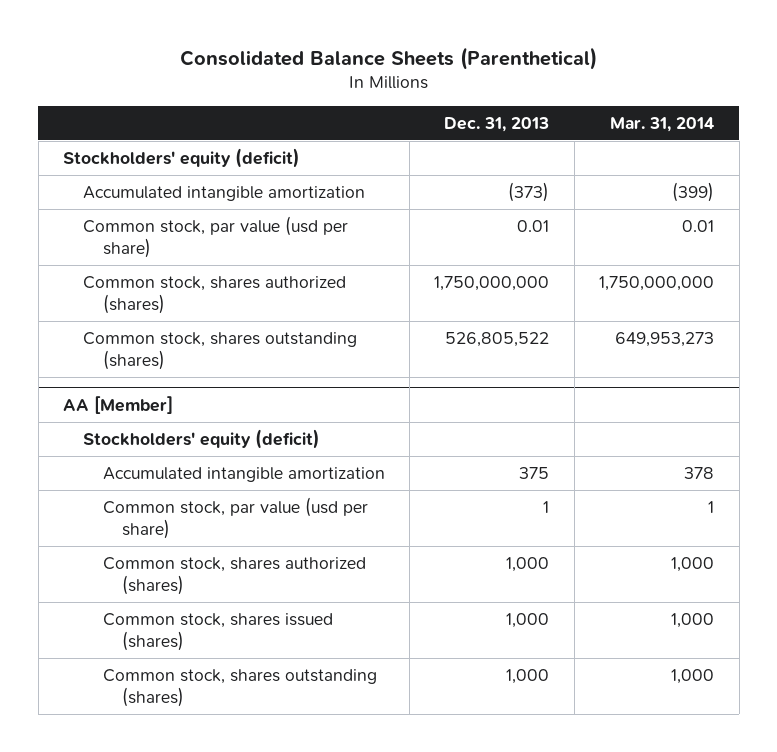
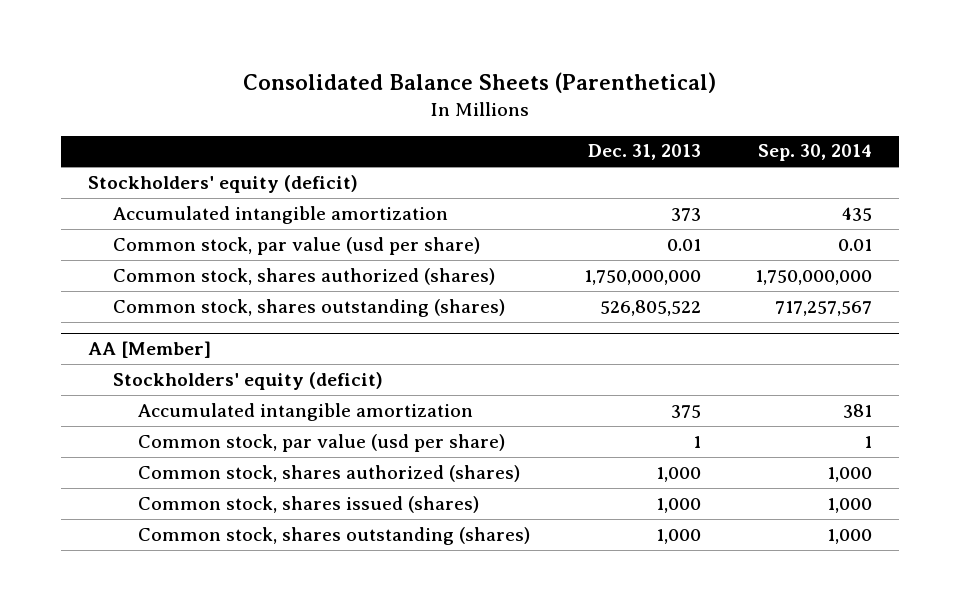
- | Dec. 31, 2013 | Mar. 31, 2014
+ | Dec. 31, 2013 | Sep. 30, 2014
- Accumulated intangible amortization | (373) | (399)
+ Accumulated intangible amortization | 373 | 435

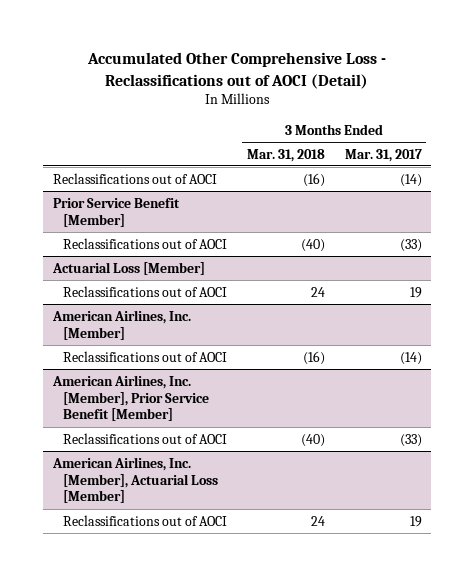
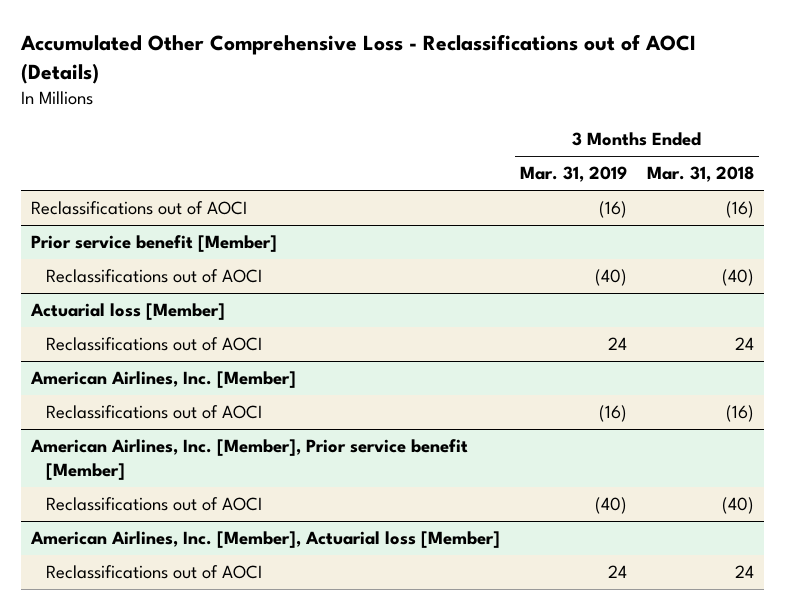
- Accumulated Other Comprehensive Loss - Reclassifications out of AOCI (Detail)
+ Accumulated Other Comprehensive Loss - Reclassifications out of AOCI (Details)
- | 3 Months Ended Mar. 31, 2018 | 3 Months Ended Mar. 31, 2017
+ | 3 Months Ended Mar. 31, 2019 | 3 Months Ended Mar. 31, 2018
- Prior Service Benefit [Member]
+ Prior service benefit [Member]
- Actuarial Loss [Member]
+ Actuarial loss [Member]
- American Airlines, Inc. [Member], Prior Service Benefit [Member]
+ American Airlines, Inc. [Member], Prior service benefit [Member]
- American Airlines, Inc. [Member], Actuarial Loss [Member]
+ American Airlines, Inc. [Member], Actuarial loss [Member]

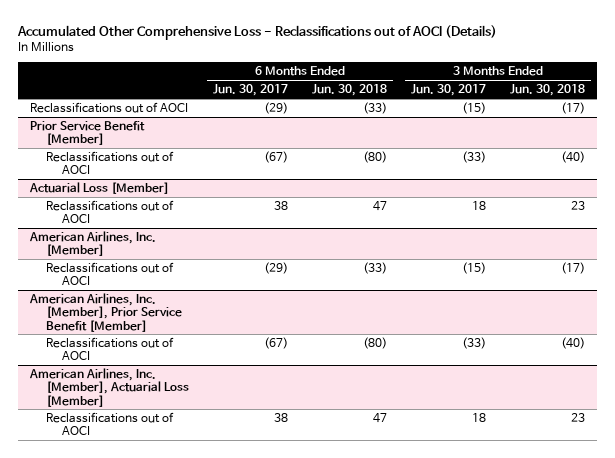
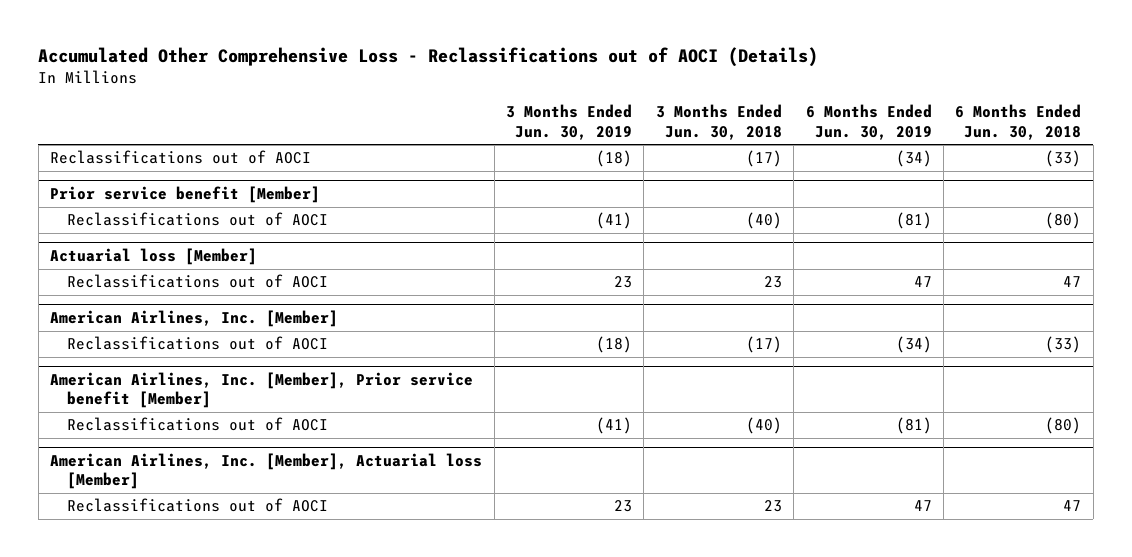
- | 6 Months Ended Jun. 30, 2017 | 6 Months Ended Jun. 30, 2018 | 3 Months Ended Jun. 30, 2017 | 3 Months Ended Jun. 30, 2018
+ | 3 Months Ended Jun. 30, 2019 | 3 Months Ended Jun. 30, 2018 | 6 Months Ended Jun. 30, 2019 | 6 Months Ended Jun. 30, 2018
- Prior Service Benefit [Member]
+ Prior service benefit [Member]
- Actuarial Loss [Member]
+ Actuarial loss [Member]
- American Airlines, Inc. [Member], Prior Service Benefit [Member]
+ American Airlines, Inc. [Member], Prior service benefit [Member]
- American Airlines, Inc. [Member], Actuarial Loss [Member]
+ American Airlines, Inc. [Member], Actuarial loss [Member]

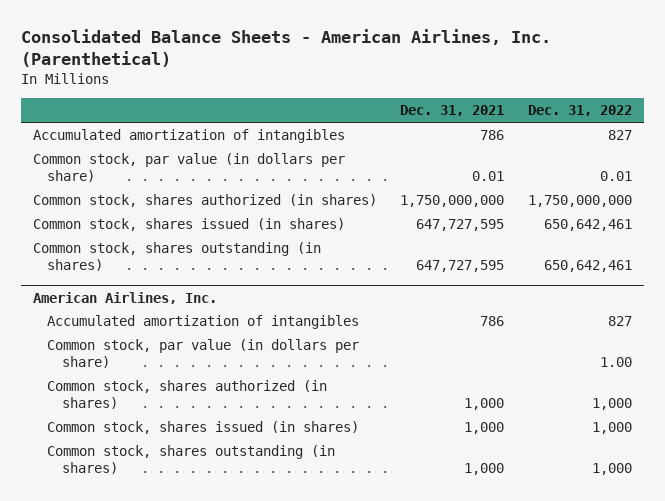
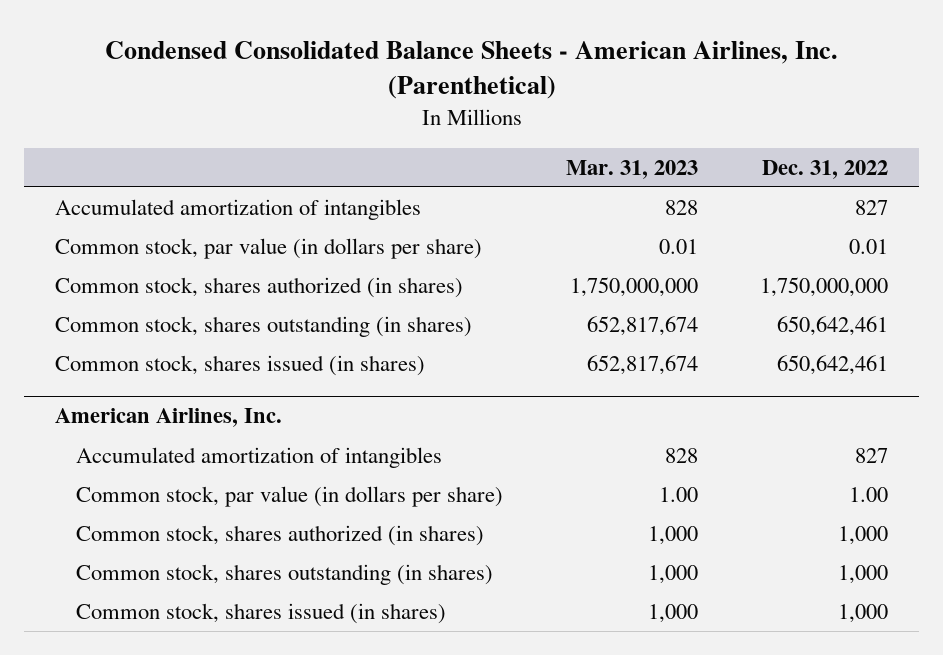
- Consolidated Balance Sheets - American Airlines, Inc. (Parenthetical)
+ Condensed Consolidated Balance Sheets - American Airlines, Inc. (Parenthetical)
- | Dec. 31, 2021 | Dec. 31, 2022
+ | Mar. 31, 2023 | Dec. 31, 2022
moved down: Common stock, shares issued (in shares) | 652,817,674 | 650,642,461
@ American Airlines, Inc.
moved down: Common stock, shares issued (in shares) | 1,000 | 1,000

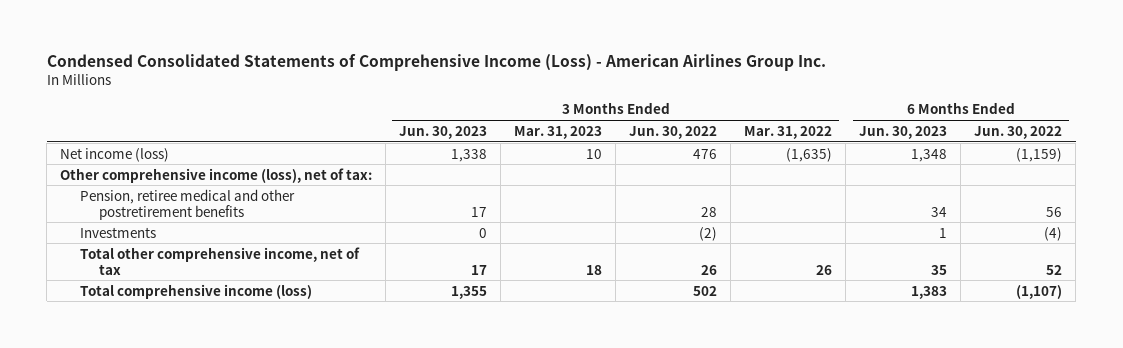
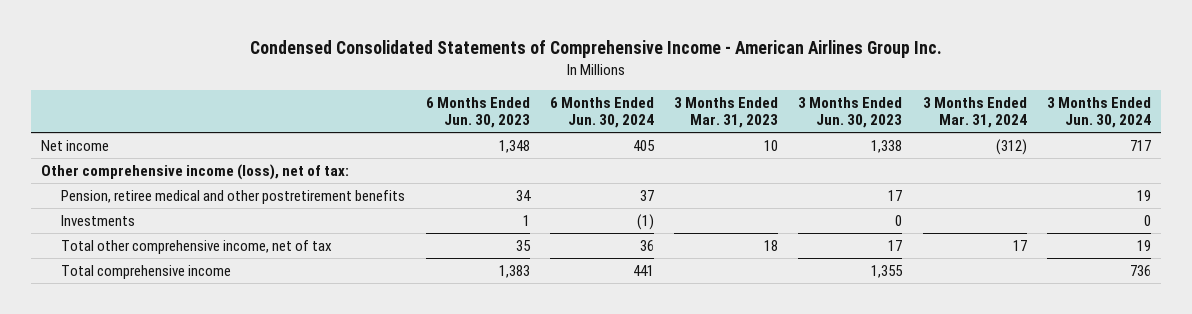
- Condensed Consolidated Statements of Comprehensive Income (Loss) - American Airlines Group Inc.
+ Condensed Consolidated Statements of Comprehensive Income - American Airlines Group Inc.
- | 3 Months Ended Jun. 30, 2023 | 3 Months Ended Mar. 31, 2023 | 3 Months Ended Jun. 30, 2022 | 3 Months Ended Mar. 31, 2022 | 6 Months Ended Jun. 30, 2023 | 6 Months Ended Jun. 30, 2022
+ | 6 Months Ended Jun. 30, 2023 | 6 Months Ended Jun. 30, 2024 | 3 Months Ended Mar. 31, 2023 | 3 Months Ended Jun. 30, 2023 | 3 Months Ended Mar. 31, 2024 | 3 Months Ended Jun. 30, 2024
- Net income (loss) | 1,338 | 10 | 476 | (1,635) | 1,348 | (1,159)
+ Net income | 1,348 | 405 | 10 | 1,338 | (312) | 717
- Total comprehensive income (loss) | 1,355 | | 502 | | 1,383 | (1,107)
+ Total comprehensive income | 1,383 | 441 | | 1,355 | | 736

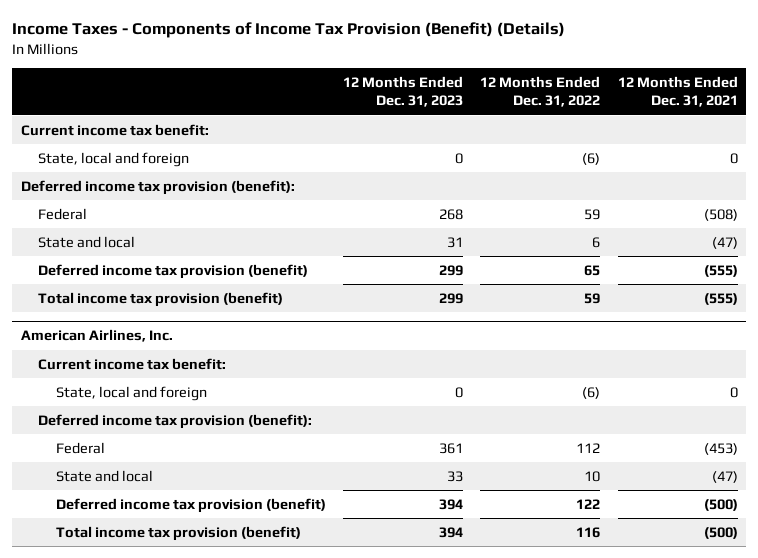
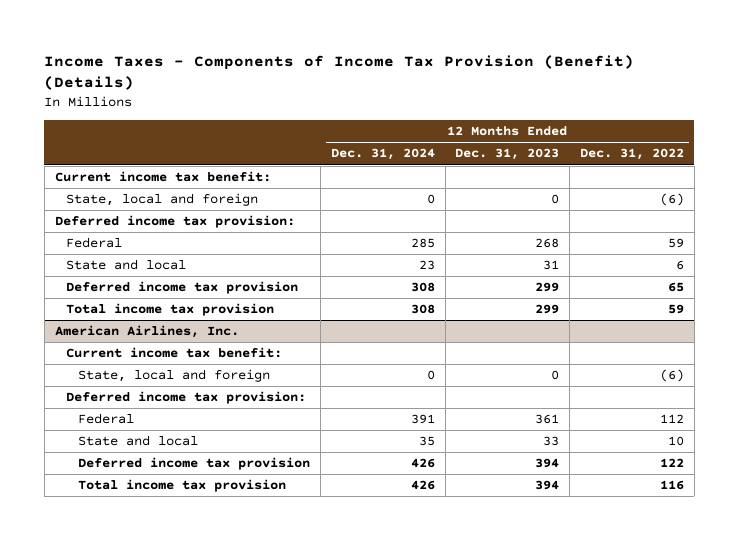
- | 12 Months Ended Dec. 31, 2023 | 12 Months Ended Dec. 31, 2022 | 12 Months Ended Dec. 31, 2021
+ | 12 Months Ended Dec. 31, 2024 | 12 Months Ended Dec. 31, 2023 | 12 Months Ended Dec. 31, 2022
- Deferred income tax provision (benefit):
+ Deferred income tax provision:
- Deferred income tax provision (benefit) | 299 | 65 | (555)
- Total income tax provision (benefit) | 299 | 59 | (555)
+ Deferred income tax provision | 308 | 299 | 65
+ Total income tax provision | 308 | 299 | 59
@ American Airlines, Inc.
- Deferred income tax provision (benefit):
+ Deferred income tax provision:
- Deferred income tax provision (benefit) | 394 | 122 | (500)
- Total income tax provision (benefit) | 394 | 116 | (500)
+ Deferred income tax provision | 426 | 394 | 122
+ Total income tax provision | 426 | 394 | 116

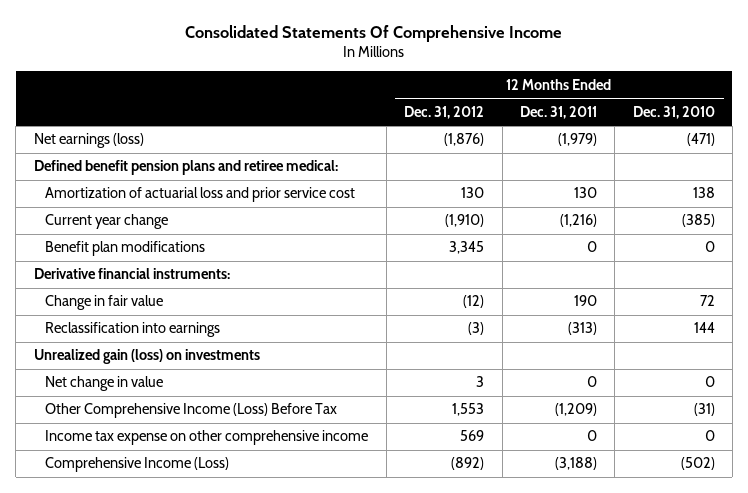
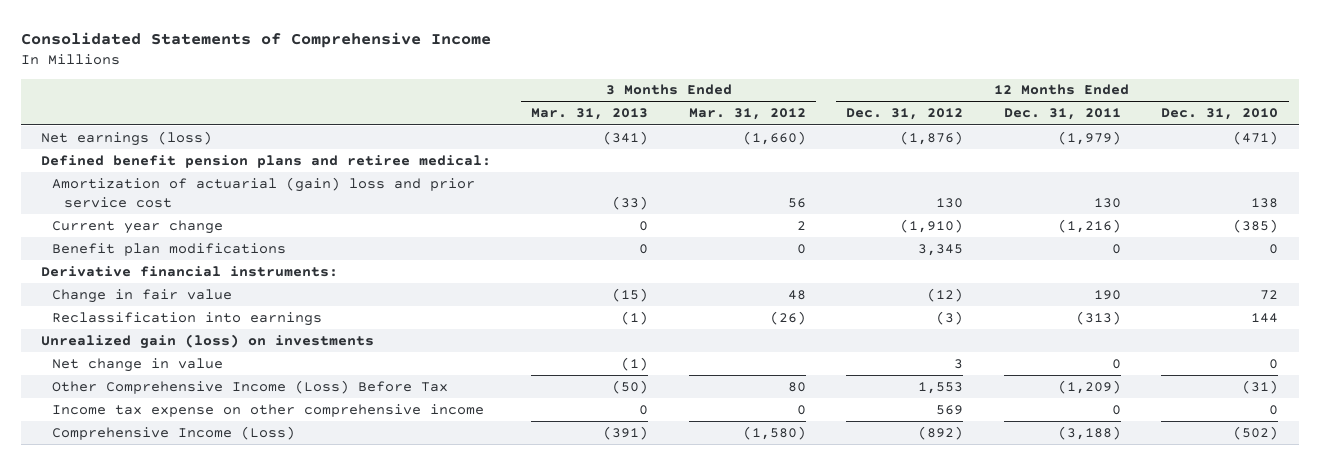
- Consolidated Statements Of Comprehensive Income
+ Consolidated Statements of Comprehensive Income
- | 12 Months Ended Dec. 31, 2012 | 12 Months Ended Dec. 31, 2011 | 12 Months Ended Dec. 31, 2010
+ | 3 Months Ended Mar. 31, 2013 | 3 Months Ended Mar. 31, 2012 | 12 Months Ended Dec. 31, 2012 | 12 Months Ended Dec. 31, 2011 | 12 Months Ended Dec. 31, 2010
- Amortization of actuarial loss and prior service cost | 130 | 130 | 138
+ Amortization of actuarial (gain) loss and prior service cost | (33) | 56 | 130 | 130 | 138

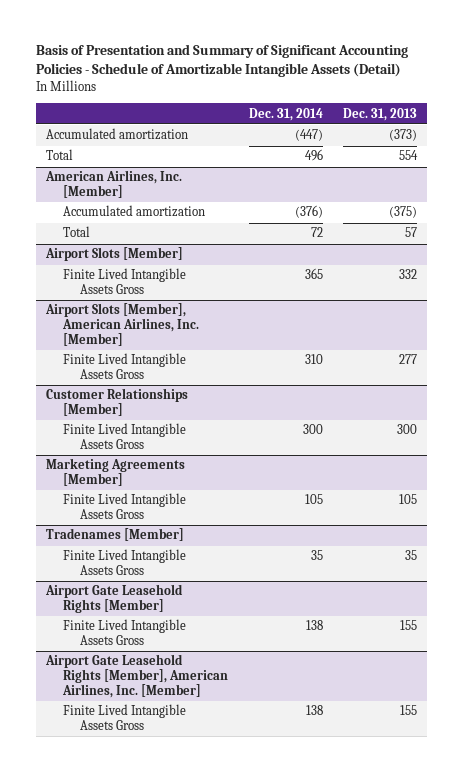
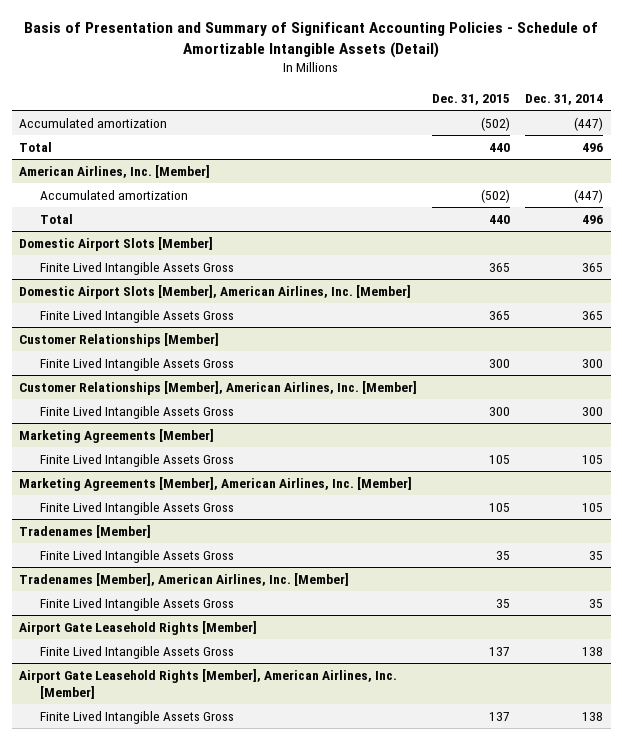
- | Dec. 31, 2014 | Dec. 31, 2013
+ | Dec. 31, 2015 | Dec. 31, 2014
@ American Airlines, Inc. [Member]
- Accumulated amortization | (376) | (375)
- Total | 72 | 57
- Airport Slots [Member]
@ American Airlines, Inc. [Member]
+ Accumulated amortization | (502) | (447)
+ Total | 440 | 496
+ Domestic Airport Slots [Member]
- Airport Slots [Member], American Airlines, Inc. [Member]
- Finite Lived Intangible Assets Gross | 310 | 277
+ Domestic Airport Slots [Member], American Airlines, Inc. [Member]
+ Finite Lived Intangible Assets Gross | 365 | 365
+ Customer Relationships [Member], American Airlines, Inc. [Member]
+ Finite Lived Intangible Assets Gross | 300 | 300
+ Marketing Agreements [Member], American Airlines, Inc. [Member]
+ Finite Lived Intangible Assets Gross | 105 | 105
+ Tradenames [Member], American Airlines, Inc. [Member]
+ Finite Lived Intangible Assets Gross | 35 | 35

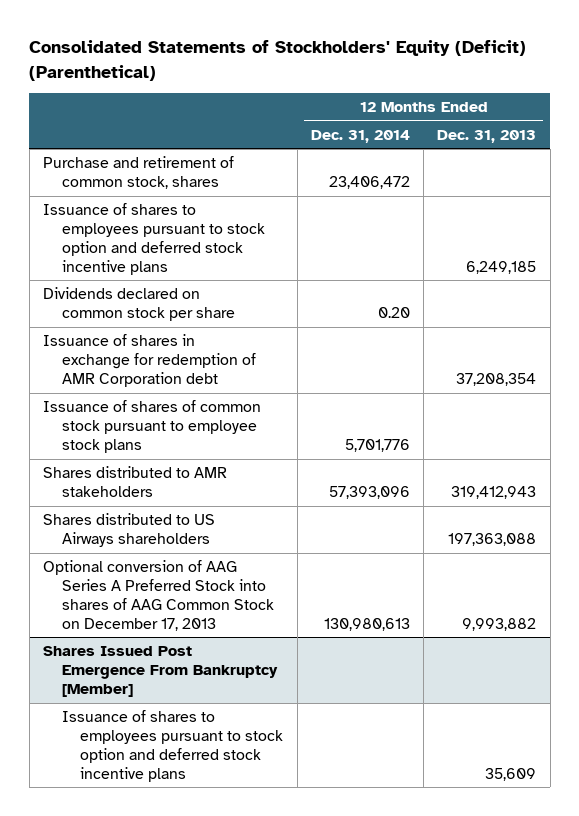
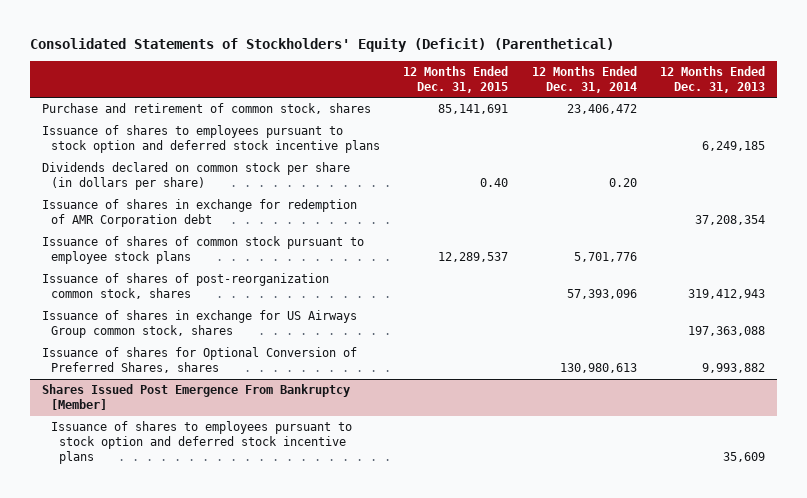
- | 12 Months Ended Dec. 31, 2014 | 12 Months Ended Dec. 31, 2013
+ | 12 Months Ended Dec. 31, 2015 | 12 Months Ended Dec. 31, 2014 | 12 Months Ended Dec. 31, 2013
- Dividends declared on common stock per share | 0.20 |
+ Dividends declared on common stock per share (in dollars per share) | 0.40 | 0.20 |
- Shares distributed to AMR stakeholders | 57,393,096 | 319,412,943
- Shares distributed to US Airways shareholders | | 197,363,088
- Optional conversion of AAG Series A Preferred Stock into shares of AAG Common Stock on December 17, 2013 | 130,980,613 | 9,993,882
+ Issuance of shares of post-reorganization common stock, shares | | 57,393,096 | 319,412,943
+ Issuance of shares in exchange for US Airways Group common stock, shares | | | 197,363,088
+ Issuance of shares for Optional Conversion of Preferred Shares, shares | | 130,980,613 | 9,993,882

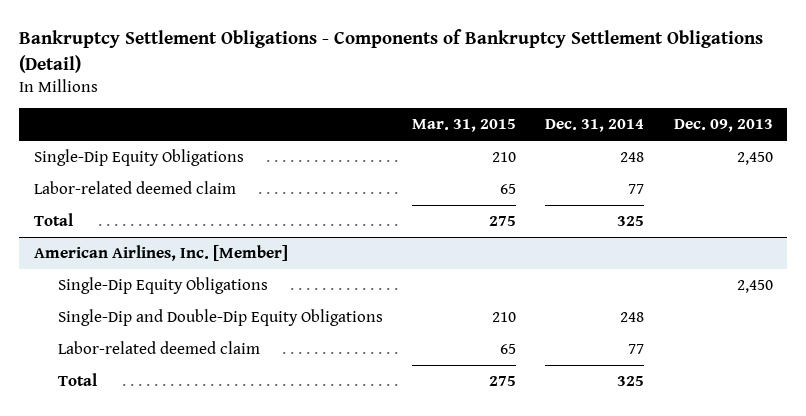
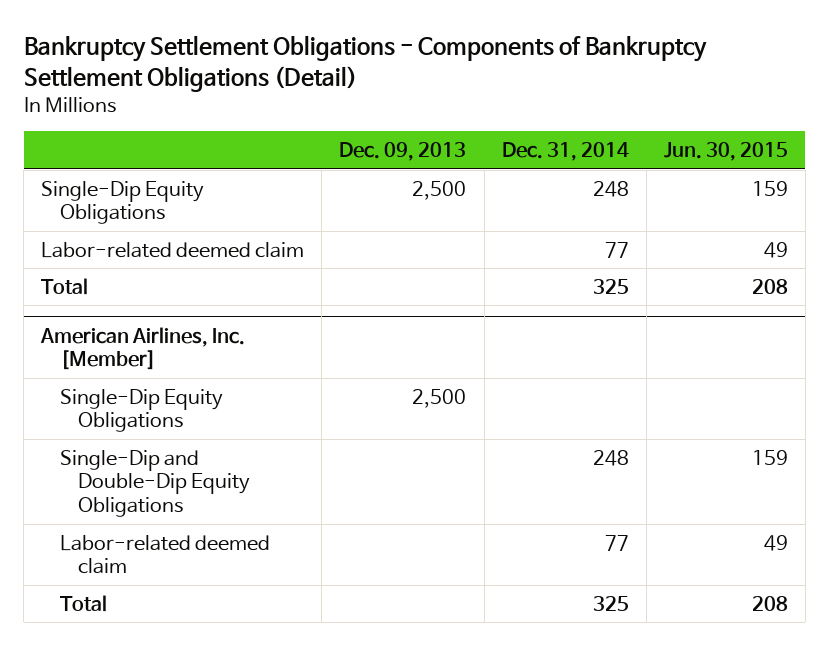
- | Mar. 31, 2015 | Dec. 31, 2014 | Dec. 09, 2013
+ | Dec. 09, 2013 | Dec. 31, 2014 | Jun. 30, 2015
- Single-Dip Equity Obligations | 210 | 248 | 2,450
+ Single-Dip Equity Obligations | 2,500 | 248 | 159
@ American Airlines, Inc. [Member]
- Single-Dip Equity Obligations | | | 2,450
+ Single-Dip Equity Obligations | 2,500 | |

